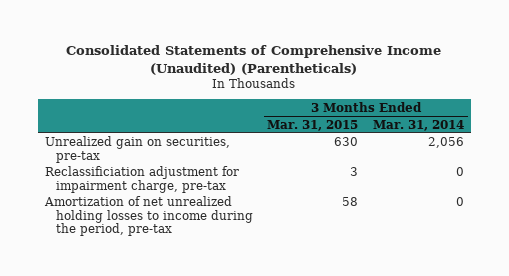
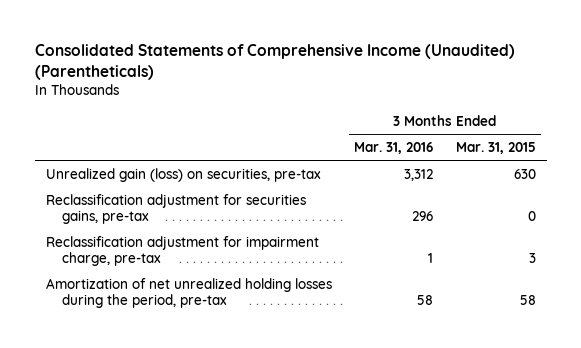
- | 3 Months Ended Mar. 31, 2015 | 3 Months Ended Mar. 31, 2014
+ | 3 Months Ended Mar. 31, 2016 | 3 Months Ended Mar. 31, 2015
- Unrealized gain on securities, pre-tax | 630 | 2,056
- Reclassificiation adjustment for impairment charge, pre-tax | 3 | 0
- Amortization of net unrealized holding losses to income during the period, pre-tax | 58 | 0
+ Unrealized gain (loss) on securities, pre-tax | 3,312 | 630
+ Reclassification adjustment for securities gains, pre-tax | 296 | 0
+ Reclassification adjustment for impairment charge, pre-tax | 1 | 3
+ Amortization of net unrealized holding losses during the period, pre-tax | 58 | 58

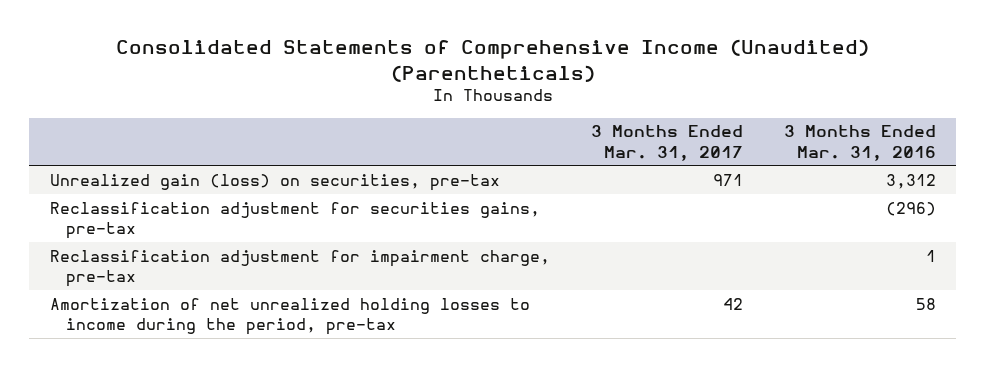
- | 3 Months Ended Mar. 31, 2016 | 3 Months Ended Mar. 31, 2015
+ | 3 Months Ended Mar. 31, 2017 | 3 Months Ended Mar. 31, 2016
- Reclassification adjustment for securities gains, pre-tax | 296 | 0
+ Reclassification adjustment for securities gains, pre-tax | | (296)
- Amortization of net unrealized holding losses during the period, pre-tax | 58 | 58
+ Amortization of net unrealized holding losses to income during the period, pre-tax | 42 | 58

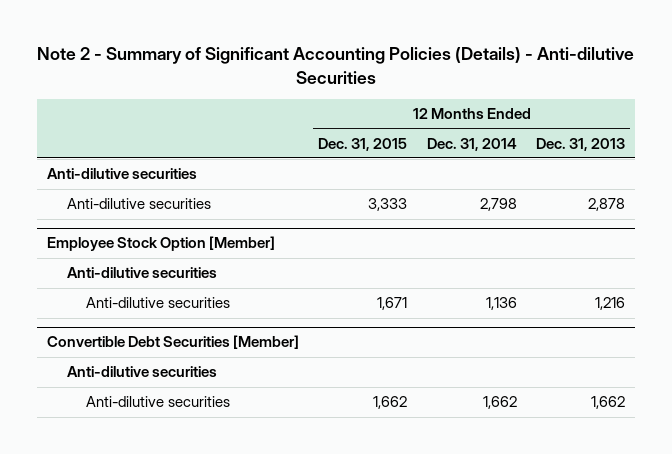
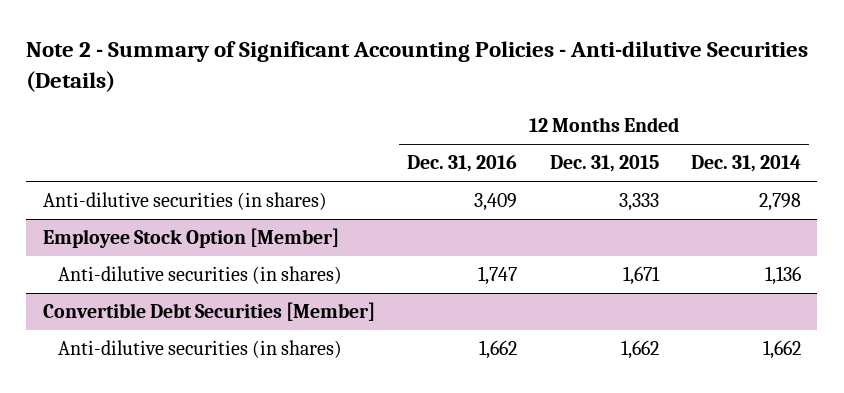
- Note 2 - Summary of Significant Accounting Policies (Details) - Anti-dilutive Securities
+ Note 2 - Summary of Significant Accounting Policies - Anti-dilutive Securities (Details)
- | 12 Months Ended Dec. 31, 2015 | 12 Months Ended Dec. 31, 2014 | 12 Months Ended Dec. 31, 2013
+ | 12 Months Ended Dec. 31, 2016 | 12 Months Ended Dec. 31, 2015 | 12 Months Ended Dec. 31, 2014
- Anti-dilutive securities
- Anti-dilutive securities | 3,333 | 2,798 | 2,878
+ Anti-dilutive securities (in shares) | 3,409 | 3,333 | 2,798
@ Employee Stock Option [Member]
- Anti-dilutive securities
- Anti-dilutive securities | 1,671 | 1,136 | 1,216
+ Anti-dilutive securities (in shares) | 1,747 | 1,671 | 1,136
@ Convertible Debt Securities [Member]
- Anti-dilutive securities
- Anti-dilutive securities | 1,662 | 1,662 | 1,662
+ Anti-dilutive securities (in shares) | 1,662 | 1,662 | 1,662

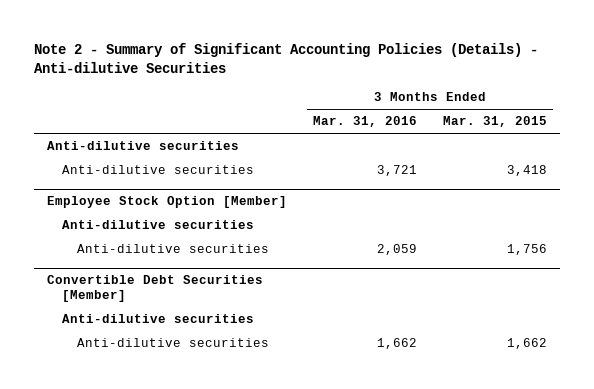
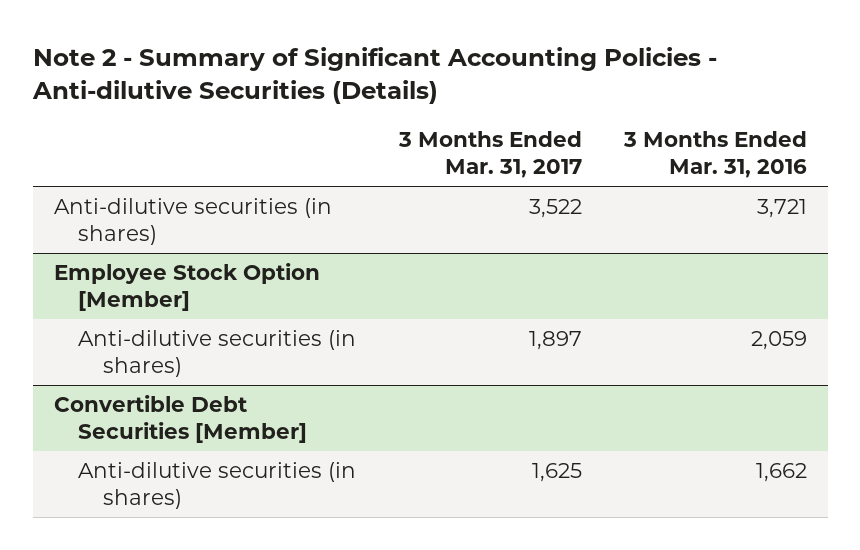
- Note 2 - Summary of Significant Accounting Policies (Details) - Anti-dilutive Securities
+ Note 2 - Summary of Significant Accounting Policies - Anti-dilutive Securities (Details)
- | 3 Months Ended Mar. 31, 2016 | 3 Months Ended Mar. 31, 2015
+ | 3 Months Ended Mar. 31, 2017 | 3 Months Ended Mar. 31, 2016
- Anti-dilutive securities
- Anti-dilutive securities | 3,721 | 3,418
+ Anti-dilutive securities (in shares) | 3,522 | 3,721
@ Employee Stock Option [Member]
- Anti-dilutive securities
- Anti-dilutive securities | 2,059 | 1,756
+ Anti-dilutive securities (in shares) | 1,897 | 2,059
@ Convertible Debt Securities [Member]
- Anti-dilutive securities
- Anti-dilutive securities | 1,662 | 1,662
+ Anti-dilutive securities (in shares) | 1,625 | 1,662

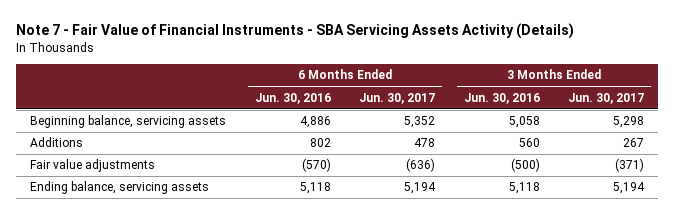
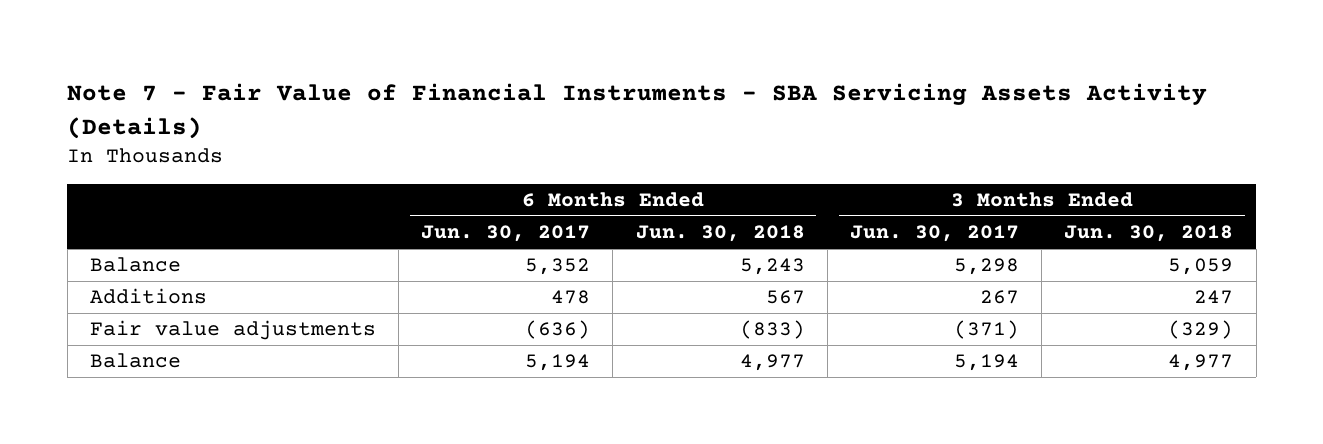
- | 6 Months Ended Jun. 30, 2016 | 6 Months Ended Jun. 30, 2017 | 3 Months Ended Jun. 30, 2016 | 3 Months Ended Jun. 30, 2017
+ | 6 Months Ended Jun. 30, 2017 | 6 Months Ended Jun. 30, 2018 | 3 Months Ended Jun. 30, 2017 | 3 Months Ended Jun. 30, 2018
- Beginning balance, servicing assets | 4,886 | 5,352 | 5,058 | 5,298
+ Balance | 5,352 | 5,243 | 5,298 | 5,059
- Ending balance, servicing assets | 5,118 | 5,194 | 5,118 | 5,194
+ Balance | 5,194 | 4,977 | 5,194 | 4,977

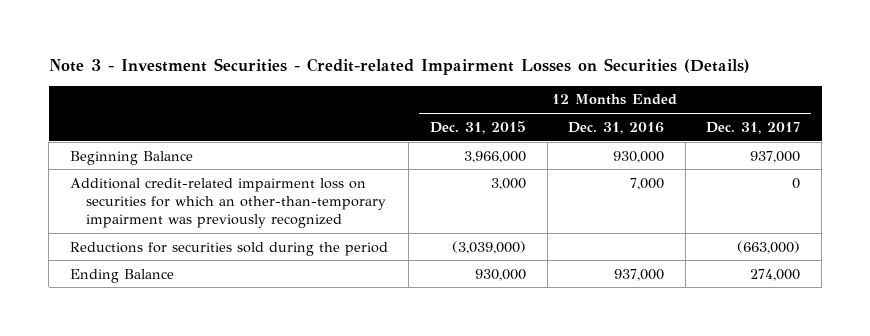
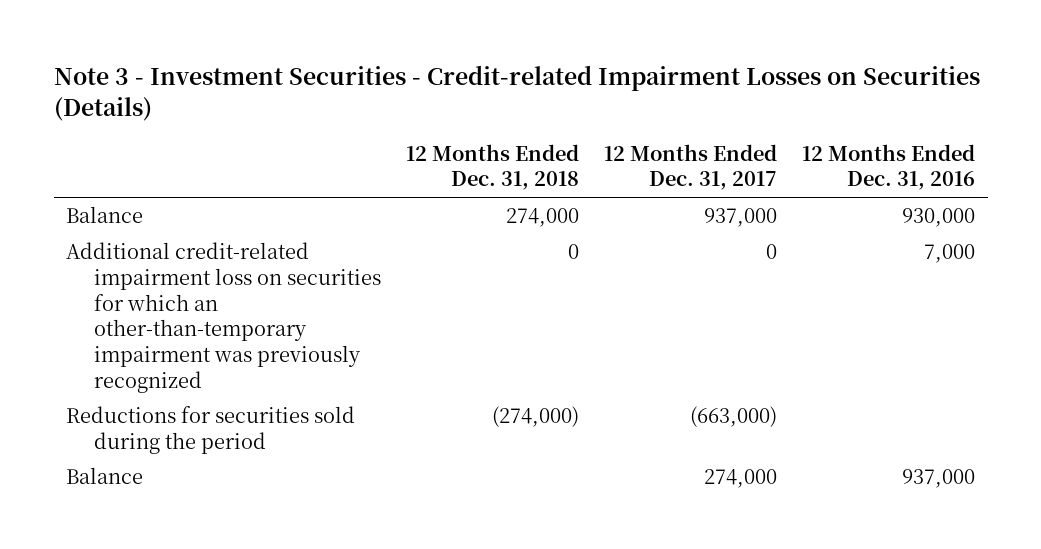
- | 12 Months Ended Dec. 31, 2015 | 12 Months Ended Dec. 31, 2016 | 12 Months Ended Dec. 31, 2017
+ | 12 Months Ended Dec. 31, 2018 | 12 Months Ended Dec. 31, 2017 | 12 Months Ended Dec. 31, 2016
- Beginning Balance | 3,966,000 | 930,000 | 937,000
+ Balance | 274,000 | 937,000 | 930,000
- Ending Balance | 930,000 | 937,000 | 274,000
+ Balance | | 274,000 | 937,000

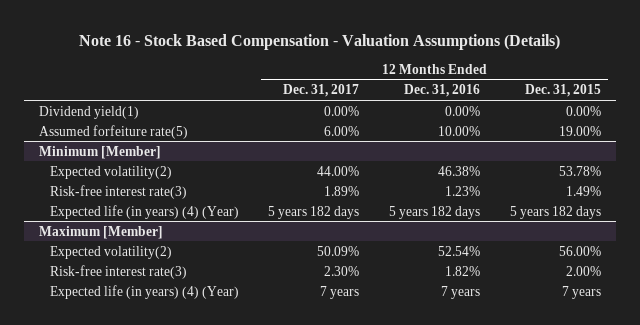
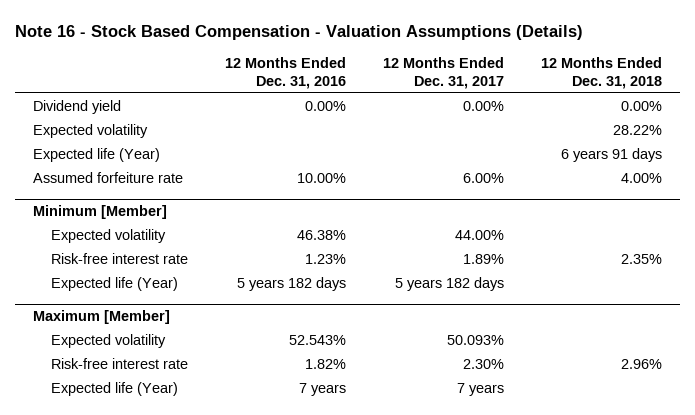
- | 12 Months Ended Dec. 31, 2017 | 12 Months Ended Dec. 31, 2016 | 12 Months Ended Dec. 31, 2015
+ | 12 Months Ended Dec. 31, 2016 | 12 Months Ended Dec. 31, 2017 | 12 Months Ended Dec. 31, 2018
- Dividend yield(1) | 0.00% | 0.00% | 0.00%
- Assumed forfeiture rate(5) | 6.00% | 10.00% | 19.00%
+ Dividend yield | 0.00% | 0.00% | 0.00%
+ Expected volatility | | | 28.22%
+ Expected life (Year) | | | 6 years 91 days
+ Assumed forfeiture rate | 10.00% | 6.00% | 4.00%
@ Minimum [Member]
- Expected volatility(2) | 44.00% | 46.38% | 53.78%
- Risk-free interest rate(3) | 1.89% | 1.23% | 1.49%
- Expected life (in years) (4) (Year) | 5 years 182 days | 5 years 182 days | 5 years 182 days
+ Expected volatility | 46.38% | 44.00% |
+ Risk-free interest rate | 1.23% | 1.89% | 2.35%
+ Expected life (Year) | 5 years 182 days | 5 years 182 days |
@ Maximum [Member]
- Expected volatility(2) | 50.09% | 52.54% | 56.00%
- Risk-free interest rate(3) | 2.30% | 1.82% | 2.00%
- Expected life (in years) (4) (Year) | 7 years | 7 years | 7 years
+ Expected volatility | 52.543% | 50.093% |
+ Risk-free interest rate | 1.82% | 2.30% | 2.96%
+ Expected life (Year) | 7 years | 7 years |

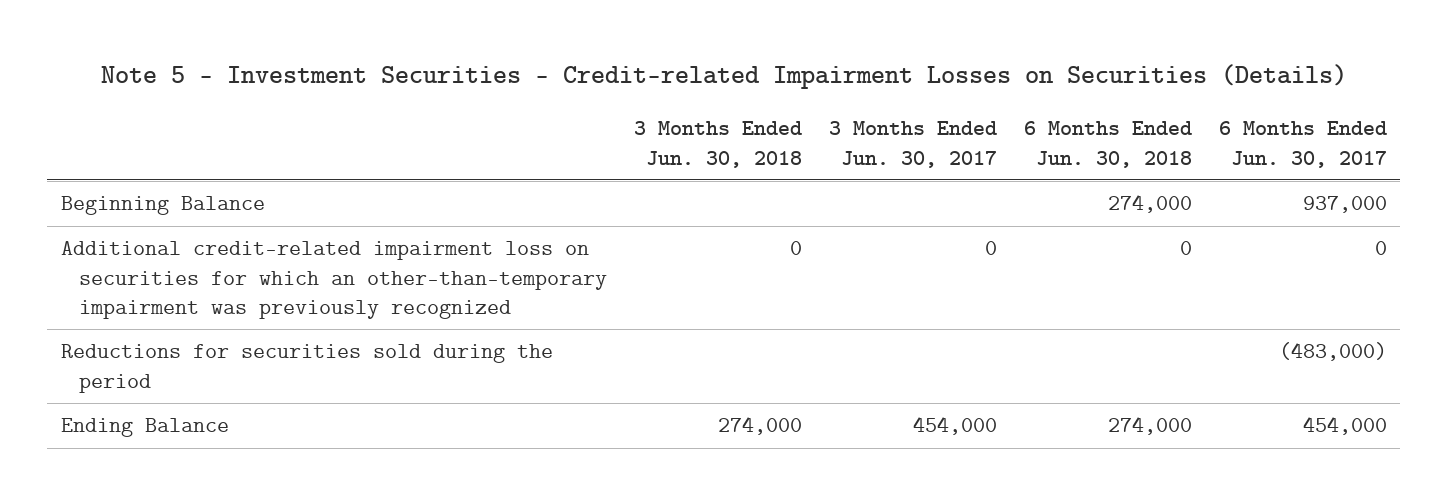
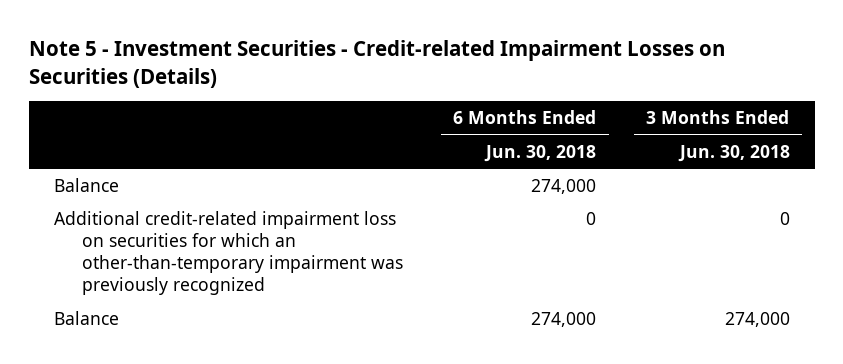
- | 3 Months Ended Jun. 30, 2018 | 3 Months Ended Jun. 30, 2017 | 6 Months Ended Jun. 30, 2018 | 6 Months Ended Jun. 30, 2017
+ | 6 Months Ended Jun. 30, 2018 | 3 Months Ended Jun. 30, 2018
- Beginning Balance | | | 274,000 | 937,000
+ Balance | 274,000 |
- Reductions for securities sold during the period | | | | (483,000)
- Ending Balance | 274,000 | 454,000 | 274,000 | 454,000
+ Balance | 274,000 | 274,000

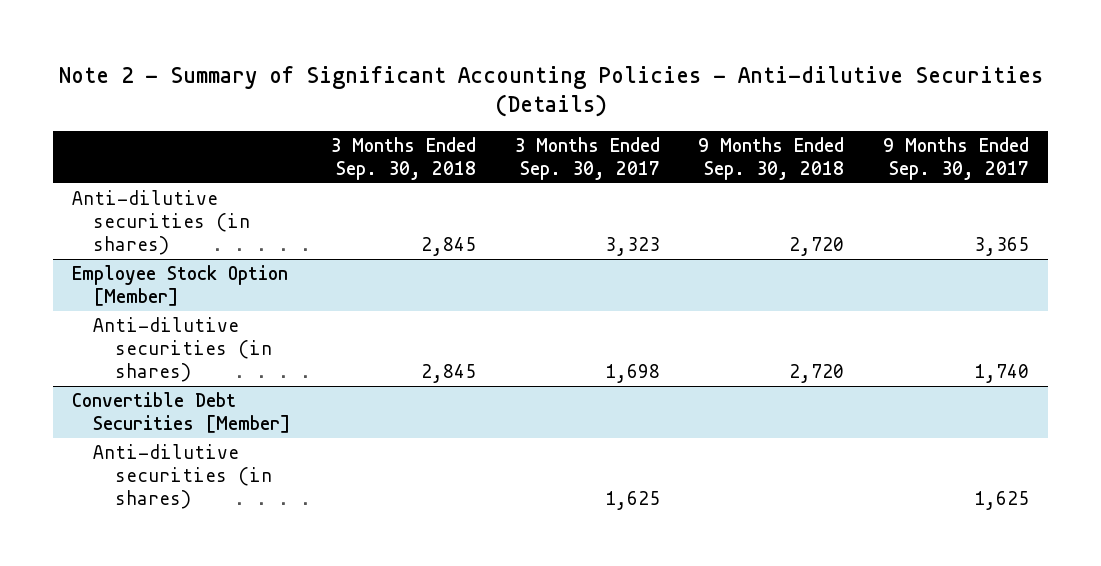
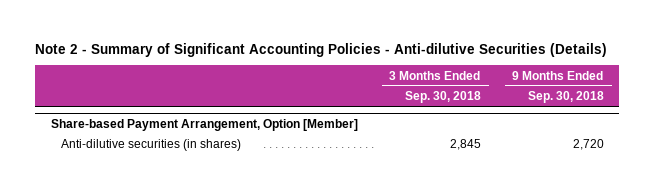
- | 3 Months Ended Sep. 30, 2018 | 3 Months Ended Sep. 30, 2017 | 9 Months Ended Sep. 30, 2018 | 9 Months Ended Sep. 30, 2017
+ | 3 Months Ended Sep. 30, 2018 | 9 Months Ended Sep. 30, 2018
- Anti-dilutive securities (in shares) | 2,845 | 3,323 | 2,720 | 3,365
- Employee Stock Option [Member]
+ Share-based Payment Arrangement, Option [Member]
- Convertible Debt Securities [Member]
- Anti-dilutive securities (in shares) | | 1,625 | | 1,625

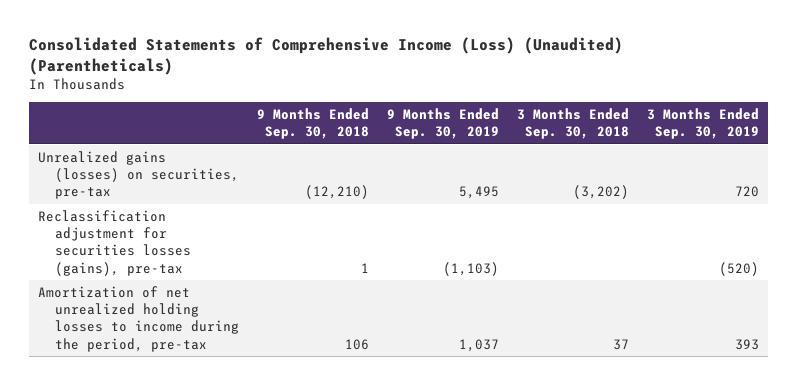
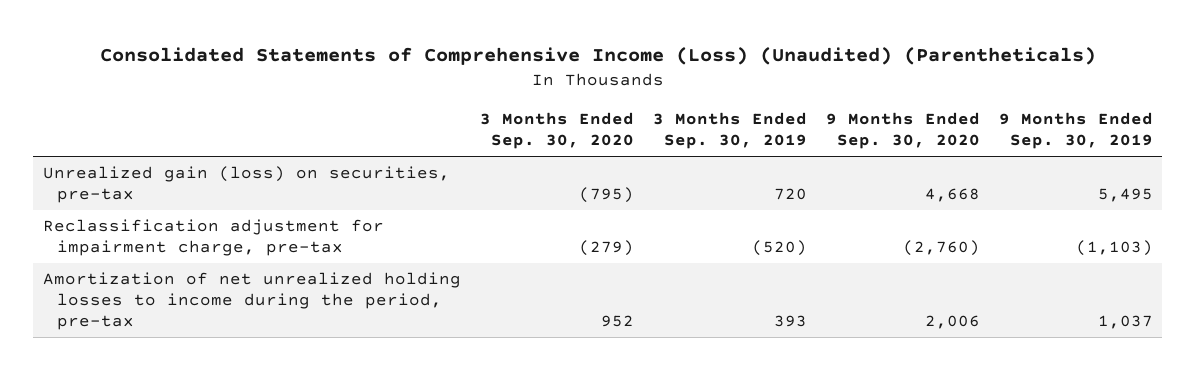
- | 9 Months Ended Sep. 30, 2018 | 9 Months Ended Sep. 30, 2019 | 3 Months Ended Sep. 30, 2018 | 3 Months Ended Sep. 30, 2019
+ | 3 Months Ended Sep. 30, 2020 | 3 Months Ended Sep. 30, 2019 | 9 Months Ended Sep. 30, 2020 | 9 Months Ended Sep. 30, 2019
- Unrealized gains (losses) on securities, pre-tax | (12,210) | 5,495 | (3,202) | 720
- Reclassification adjustment for securities losses (gains), pre-tax | 1 | (1,103) | | (520)
+ Unrealized gain (loss) on securities, pre-tax | (795) | 720 | 4,668 | 5,495
+ Reclassification adjustment for impairment charge, pre-tax | (279) | (520) | (2,760) | (1,103)

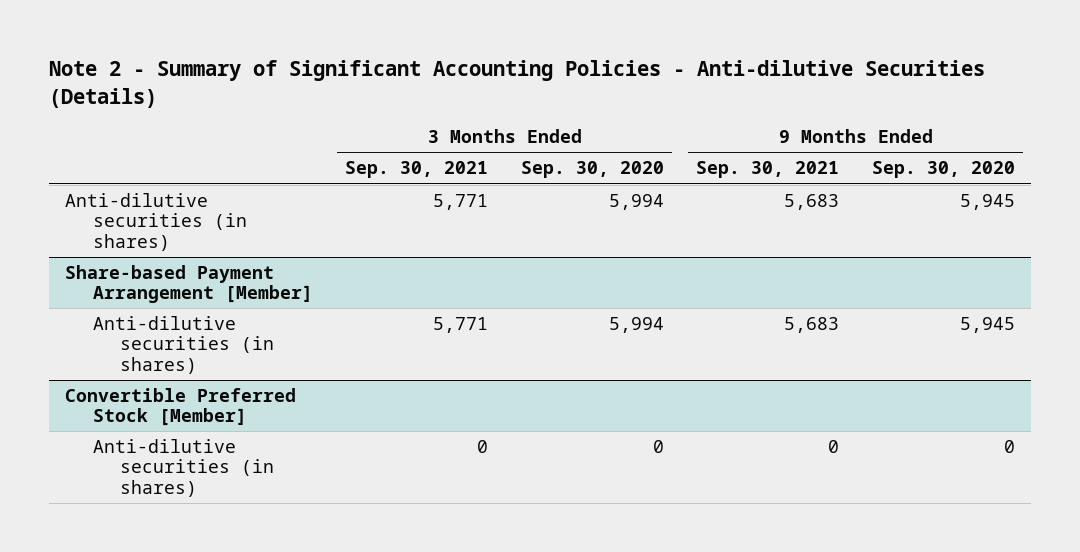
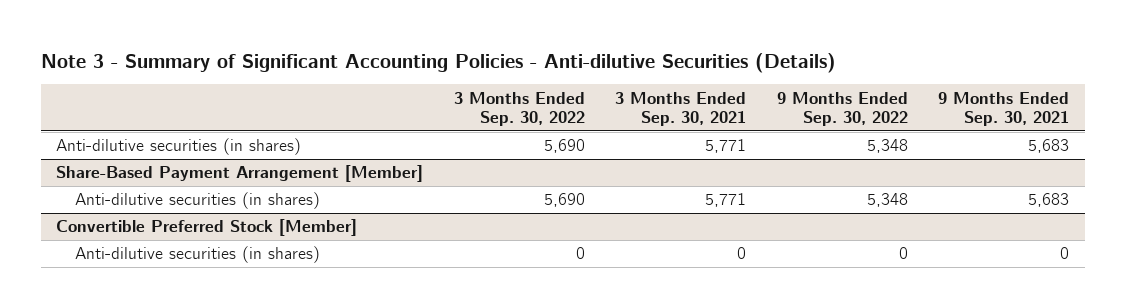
- Note 2 - Summary of Significant Accounting Policies - Anti-dilutive Securities (Details)
+ Note 3 - Summary of Significant Accounting Policies - Anti-dilutive Securities (Details)
- | 3 Months Ended Sep. 30, 2021 | 3 Months Ended Sep. 30, 2020 | 9 Months Ended Sep. 30, 2021 | 9 Months Ended Sep. 30, 2020
+ | 3 Months Ended Sep. 30, 2022 | 3 Months Ended Sep. 30, 2021 | 9 Months Ended Sep. 30, 2022 | 9 Months Ended Sep. 30, 2021
- Share-based Payment Arrangement [Member]
+ Share-Based Payment Arrangement [Member]

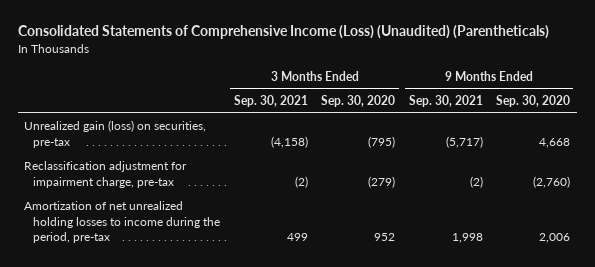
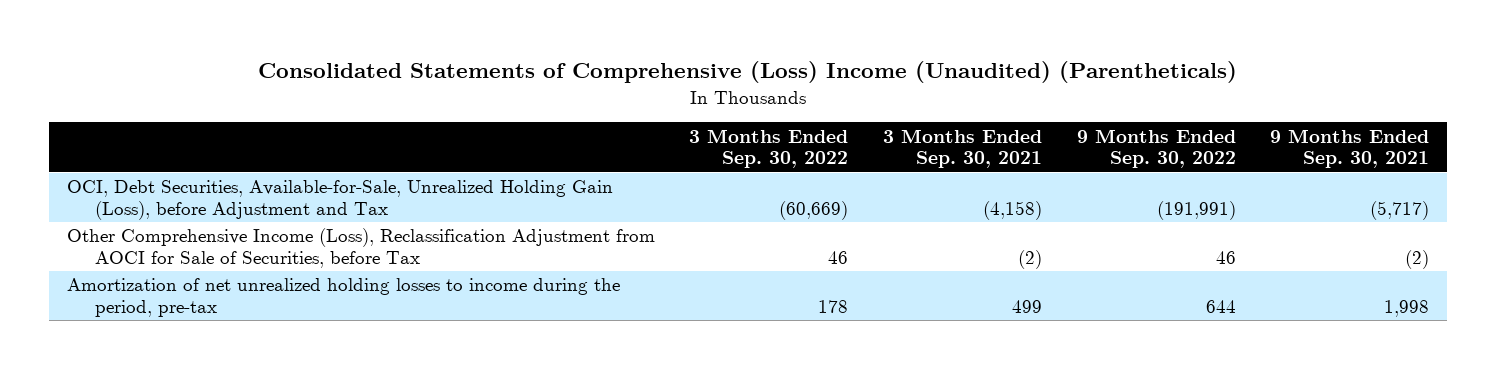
- Consolidated Statements of Comprehensive Income (Loss) (Unaudited) (Parentheticals)
+ Consolidated Statements of Comprehensive (Loss) Income (Unaudited) (Parentheticals)
- | 3 Months Ended Sep. 30, 2021 | 3 Months Ended Sep. 30, 2020 | 9 Months Ended Sep. 30, 2021 | 9 Months Ended Sep. 30, 2020
+ | 3 Months Ended Sep. 30, 2022 | 3 Months Ended Sep. 30, 2021 | 9 Months Ended Sep. 30, 2022 | 9 Months Ended Sep. 30, 2021
- Unrealized gain (loss) on securities, pre-tax | (4,158) | (795) | (5,717) | 4,668
- Reclassification adjustment for impairment charge, pre-tax | (2) | (279) | (2) | (2,760)
+ OCI, Debt Securities, Available-for-Sale, Unrealized Holding Gain (Loss), before Adjustment and Tax | (60,669) | (4,158) | (191,991) | (5,717)
+ Other Comprehensive Income (Loss), Reclassification Adjustment from AOCI for Sale of Securities, before Tax | 46 | (2) | 46 | (2)

